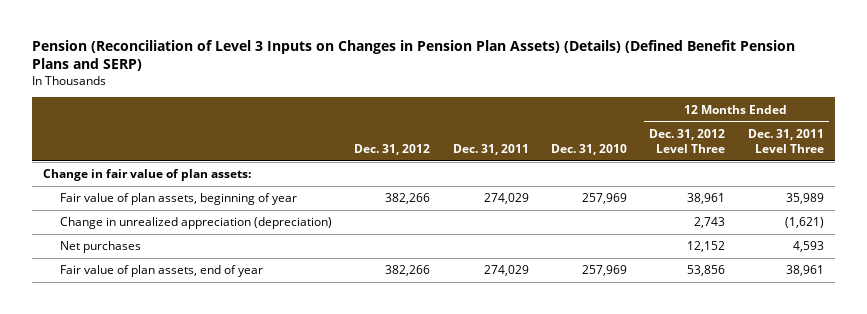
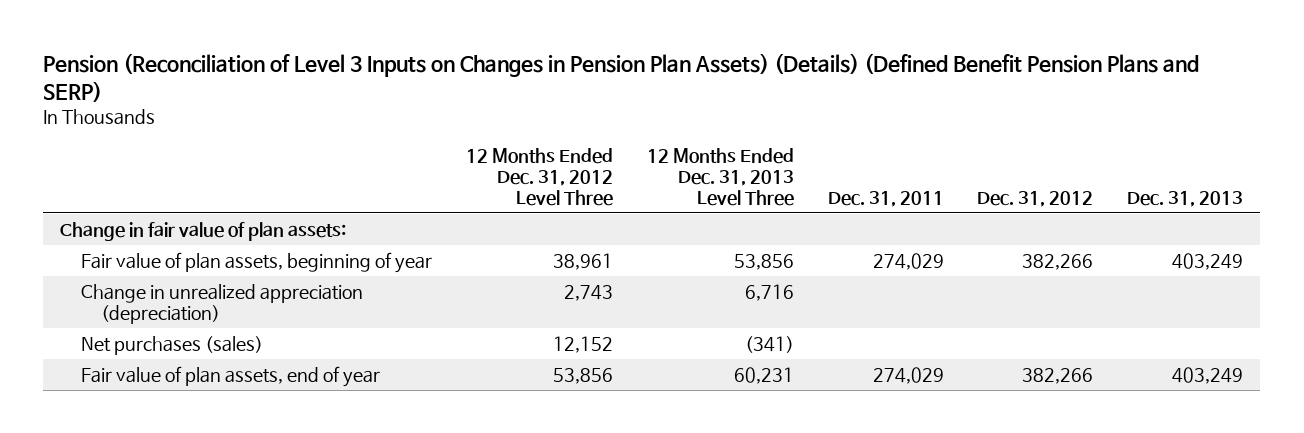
- | Dec. 31, 2012 | Dec. 31, 2011 | Dec. 31, 2010 | 12 Months Ended Dec. 31, 2012 Level Three | 12 Months Ended Dec. 31, 2011 Level Three
+ | 12 Months Ended Dec. 31, 2012 Level Three | 12 Months Ended Dec. 31, 2013 Level Three | Dec. 31, 2011 | Dec. 31, 2012 | Dec. 31, 2013
- Net purchases | | | | 12,152 | 4,593
+ Net purchases (sales) | 12,152 | (341) | | |

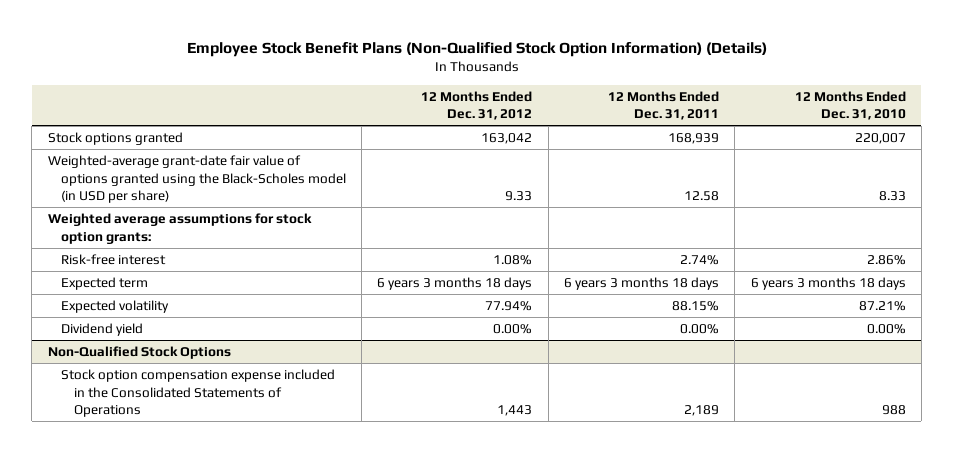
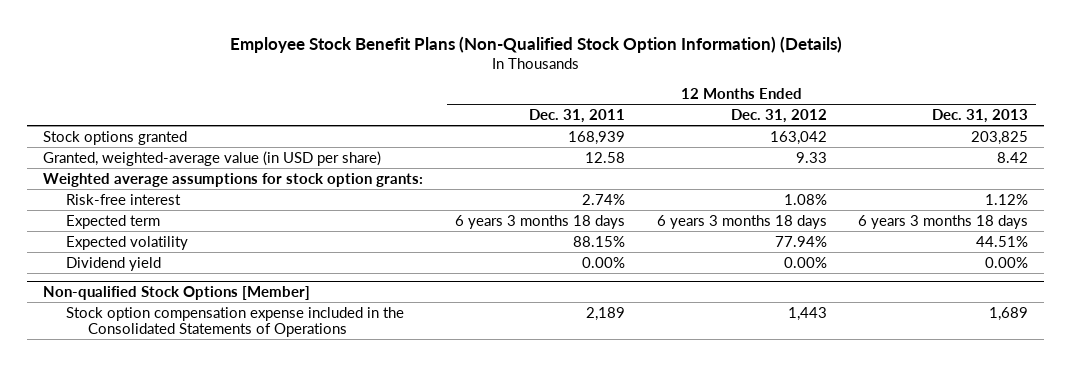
- | 12 Months Ended Dec. 31, 2012 | 12 Months Ended Dec. 31, 2011 | 12 Months Ended Dec. 31, 2010
+ | 12 Months Ended Dec. 31, 2011 | 12 Months Ended Dec. 31, 2012 | 12 Months Ended Dec. 31, 2013
- Weighted-average grant-date fair value of options granted using the Black-Scholes model (in USD per share) | 9.33 | 12.58 | 8.33
+ Granted, weighted-average value (in USD per share) | 12.58 | 9.33 | 8.42
- Non-Qualified Stock Options
+ Non-qualified Stock Options [Member]

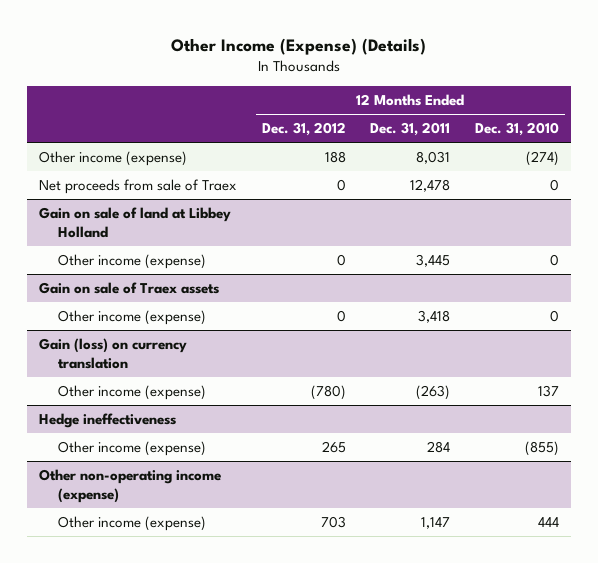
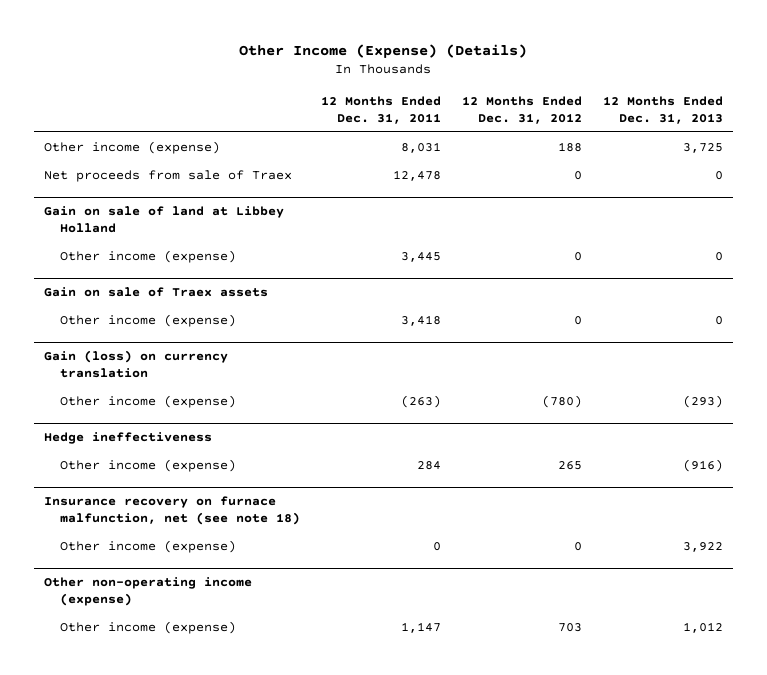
- | 12 Months Ended Dec. 31, 2012 | 12 Months Ended Dec. 31, 2011 | 12 Months Ended Dec. 31, 2010
+ | 12 Months Ended Dec. 31, 2011 | 12 Months Ended Dec. 31, 2012 | 12 Months Ended Dec. 31, 2013
+ Insurance recovery on furnace malfunction, net (see note 18)
+ Other income (expense) | 0 | 0 | 3,922

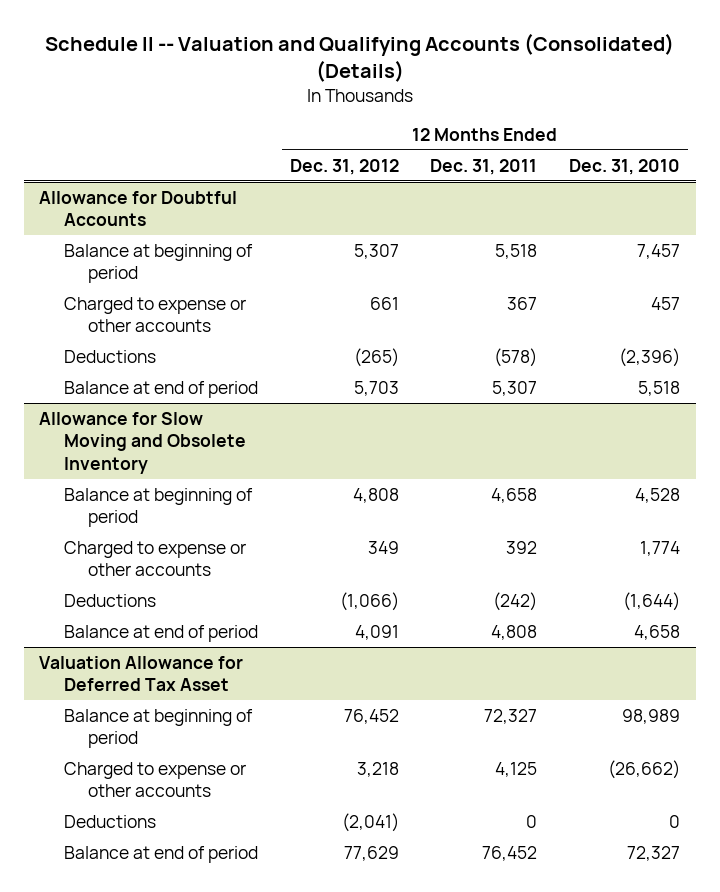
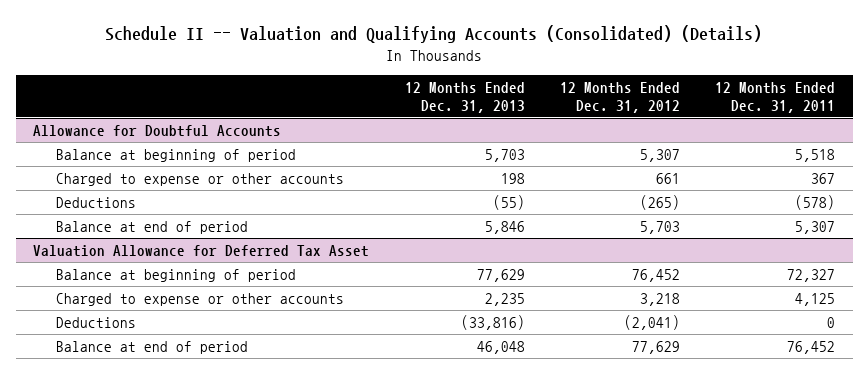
- | 12 Months Ended Dec. 31, 2012 | 12 Months Ended Dec. 31, 2011 | 12 Months Ended Dec. 31, 2010
+ | 12 Months Ended Dec. 31, 2013 | 12 Months Ended Dec. 31, 2012 | 12 Months Ended Dec. 31, 2011
- Allowance for Slow Moving and Obsolete Inventory
- Balance at beginning of period | 4,808 | 4,658 | 4,528
- Charged to expense or other accounts | 349 | 392 | 1,774
- Deductions | (1,066) | (242) | (1,644)
- Balance at end of period | 4,091 | 4,808 | 4,658

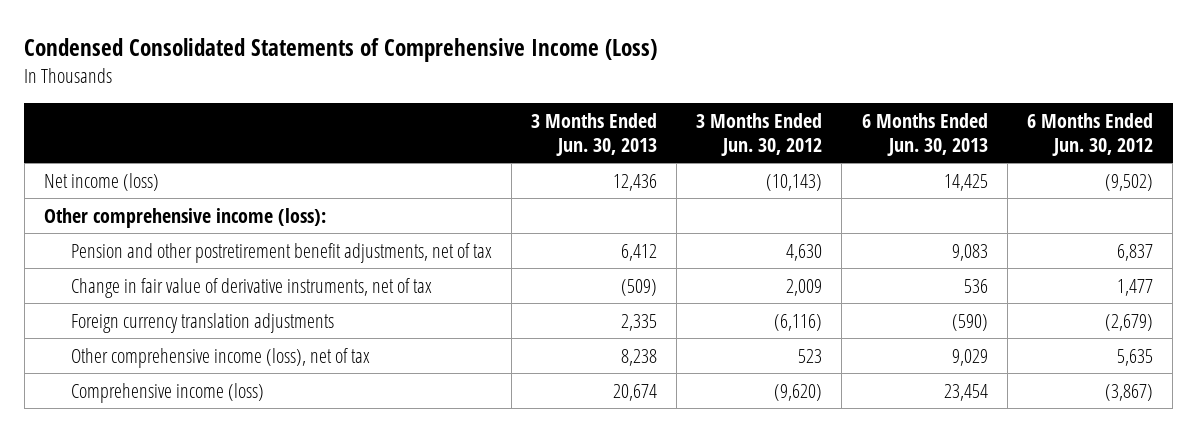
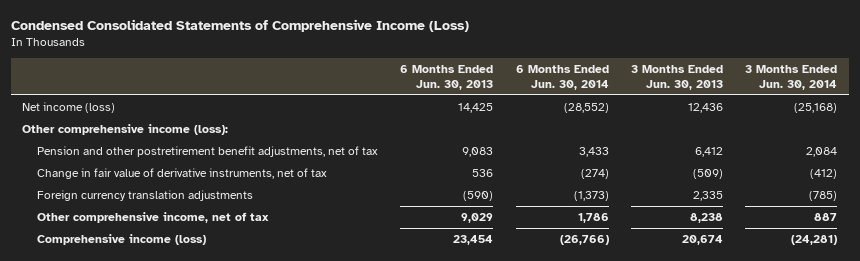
- | 3 Months Ended Jun. 30, 2013 | 3 Months Ended Jun. 30, 2012 | 6 Months Ended Jun. 30, 2013 | 6 Months Ended Jun. 30, 2012
+ | 6 Months Ended Jun. 30, 2013 | 6 Months Ended Jun. 30, 2014 | 3 Months Ended Jun. 30, 2013 | 3 Months Ended Jun. 30, 2014
- Other comprehensive income (loss), net of tax | 8,238 | 523 | 9,029 | 5,635
+ Other comprehensive income, net of tax | 9,029 | 1,786 | 8,238 | 887

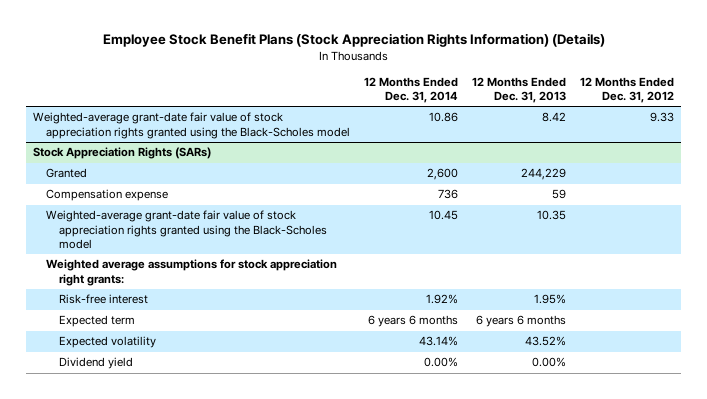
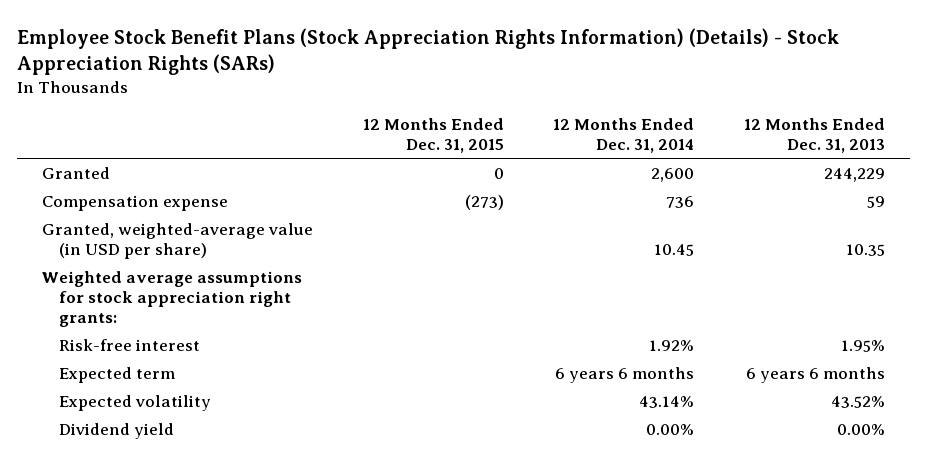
- Employee Stock Benefit Plans (Stock Appreciation Rights Information) (Details)
+ Employee Stock Benefit Plans (Stock Appreciation Rights Information) (Details) - Stock Appreciation Rights (SARs)
- | 12 Months Ended Dec. 31, 2014 | 12 Months Ended Dec. 31, 2013 | 12 Months Ended Dec. 31, 2012
+ | 12 Months Ended Dec. 31, 2015 | 12 Months Ended Dec. 31, 2014 | 12 Months Ended Dec. 31, 2013
- Weighted-average grant-date fair value of stock appreciation rights granted using the Black-Scholes model | 10.86 | 8.42 | 9.33
- Stock Appreciation Rights (SARs)
- Weighted-average grant-date fair value of stock appreciation rights granted using the Black-Scholes model | 10.45 | 10.35 |
+ Granted, weighted-average value (in USD per share) | | 10.45 | 10.35

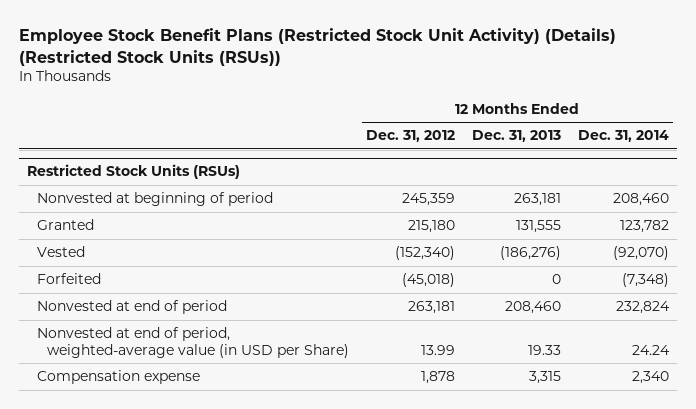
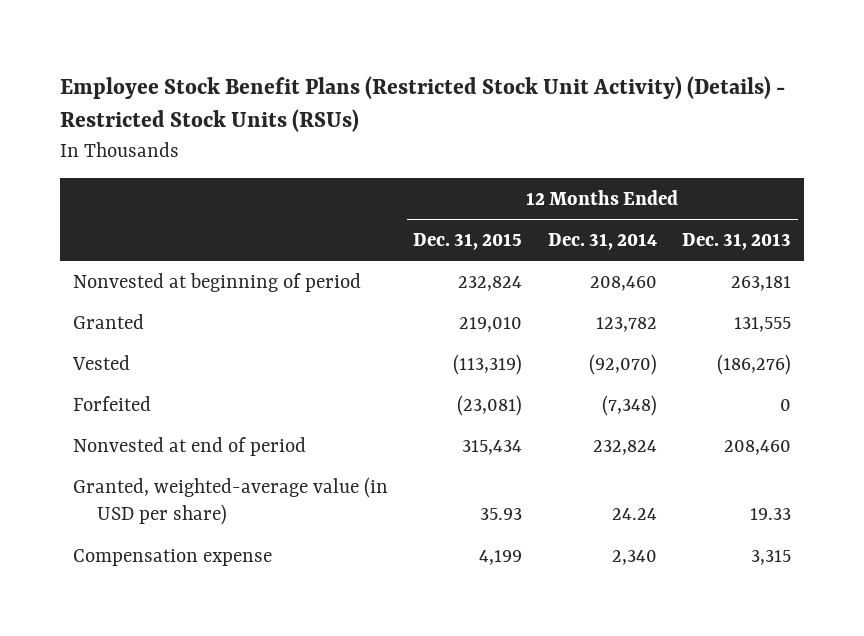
- Employee Stock Benefit Plans (Restricted Stock Unit Activity) (Details) (Restricted Stock Units (RSUs))
+ Employee Stock Benefit Plans (Restricted Stock Unit Activity) (Details) - Restricted Stock Units (RSUs)
- | 12 Months Ended Dec. 31, 2012 | 12 Months Ended Dec. 31, 2013 | 12 Months Ended Dec. 31, 2014
+ | 12 Months Ended Dec. 31, 2015 | 12 Months Ended Dec. 31, 2014 | 12 Months Ended Dec. 31, 2013
- Restricted Stock Units (RSUs)
- Nonvested at end of period, weighted-average value (in USD per Share) | 13.99 | 19.33 | 24.24
+ Granted, weighted-average value (in USD per share) | 35.93 | 24.24 | 19.33

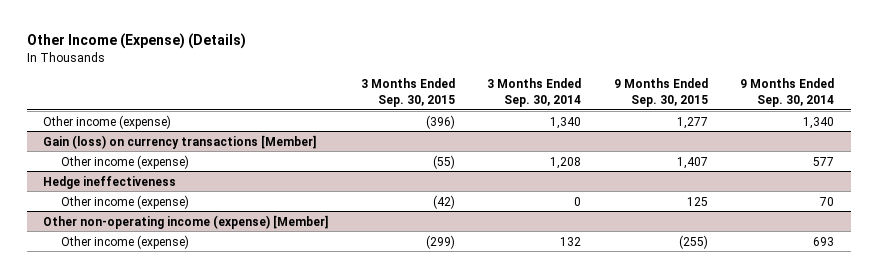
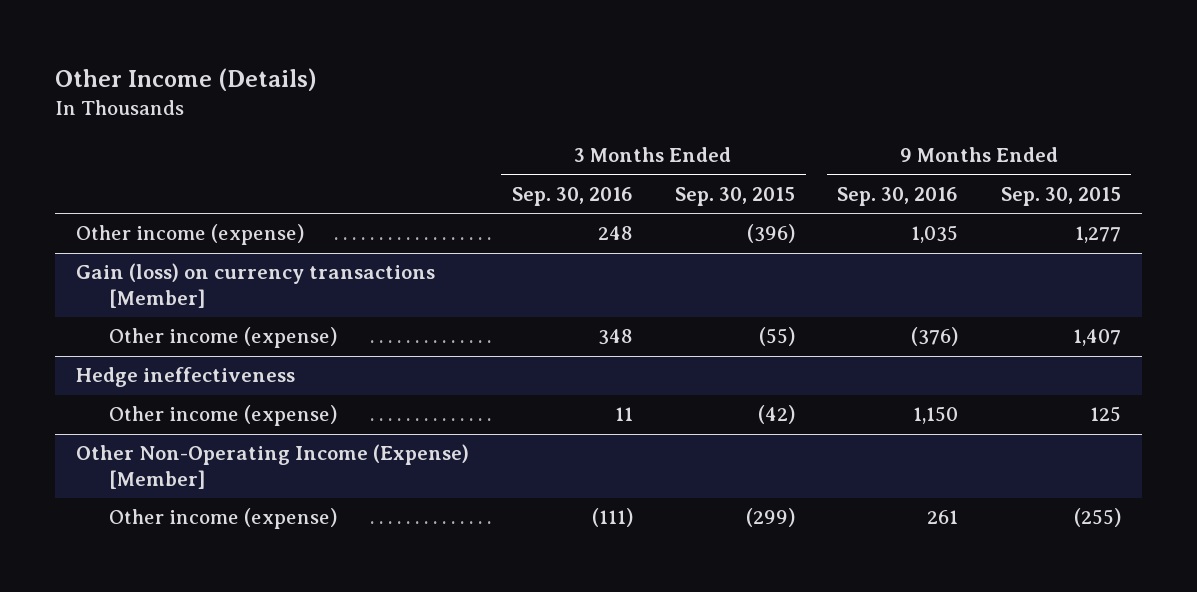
- Other Income (Expense) (Details)
+ Other Income (Details)
- | 3 Months Ended Sep. 30, 2015 | 3 Months Ended Sep. 30, 2014 | 9 Months Ended Sep. 30, 2015 | 9 Months Ended Sep. 30, 2014
+ | 3 Months Ended Sep. 30, 2016 | 3 Months Ended Sep. 30, 2015 | 9 Months Ended Sep. 30, 2016 | 9 Months Ended Sep. 30, 2015
- Other non-operating income (expense) [Member]
+ Other Non-Operating Income (Expense) [Member]

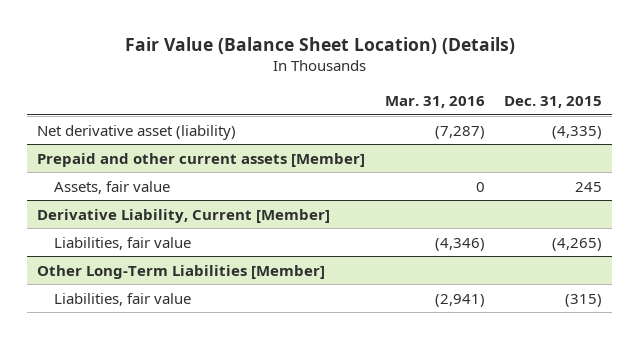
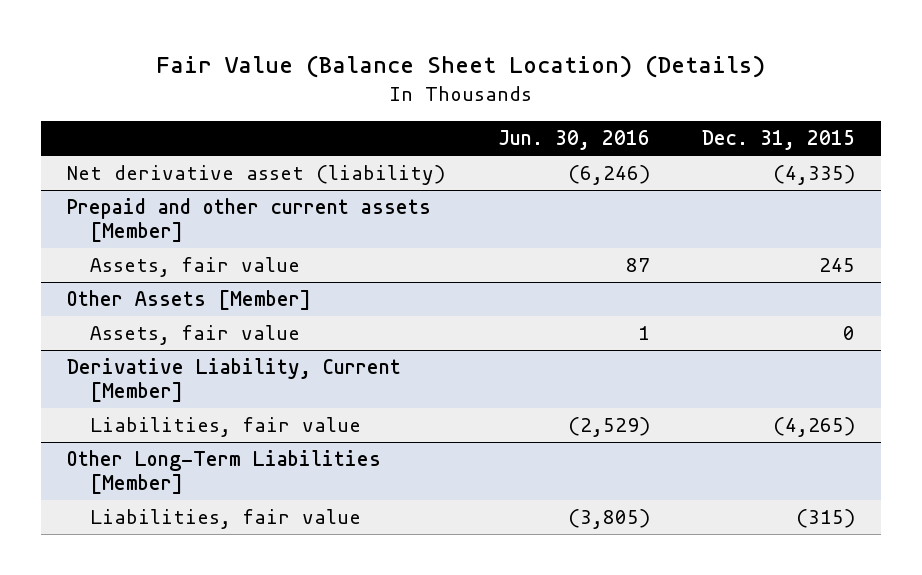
- | Mar. 31, 2016 | Dec. 31, 2015
+ | Jun. 30, 2016 | Dec. 31, 2015
+ Other Assets [Member]
+ Assets, fair value | 1 | 0

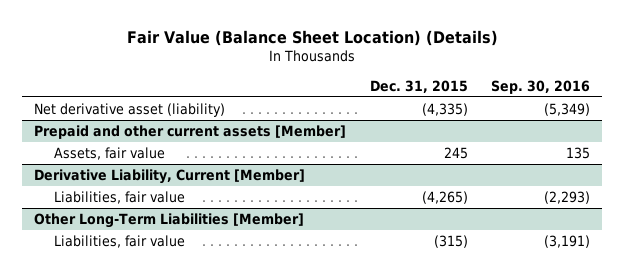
- | Jun. 30, 2016 | Dec. 31, 2015
+ | Dec. 31, 2015 | Sep. 30, 2016
- Other Assets [Member]
- Assets, fair value | 1 | 0

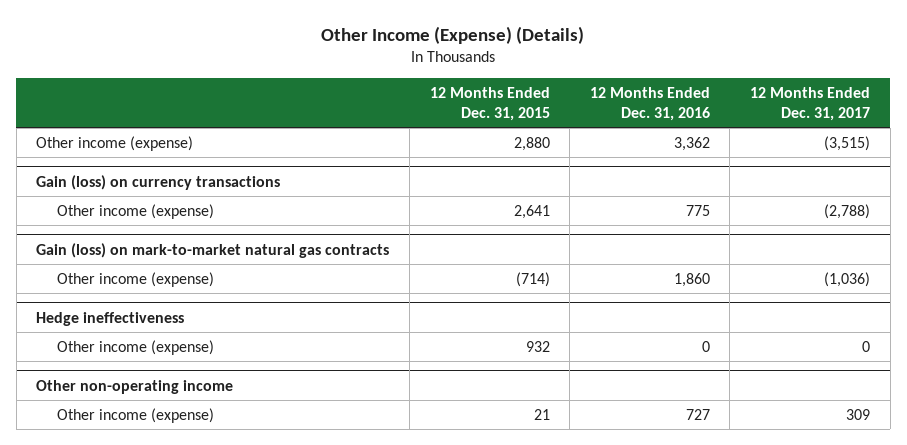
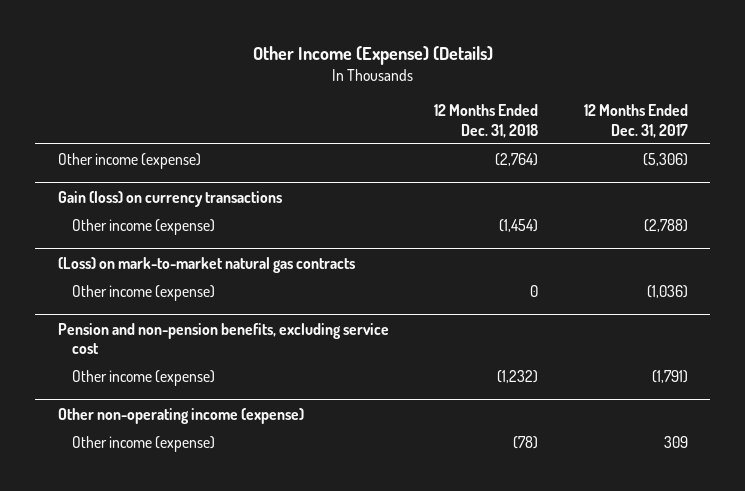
- | 12 Months Ended Dec. 31, 2015 | 12 Months Ended Dec. 31, 2016 | 12 Months Ended Dec. 31, 2017
+ | 12 Months Ended Dec. 31, 2018 | 12 Months Ended Dec. 31, 2017
- Other income (expense) | 2,880 | 3,362 | (3,515)
+ Other income (expense) | (2,764) | (5,306)
- Gain (loss) on mark-to-market natural gas contracts
+ (Loss) on mark-to-market natural gas contracts
- Hedge ineffectiveness
- Other income (expense) | 932 | 0 | 0
- Other non-operating income
+ Pension and non-pension benefits, excluding service cost
+ Other income (expense) | (1,232) | (1,791)
+ Other non-operating income (expense)

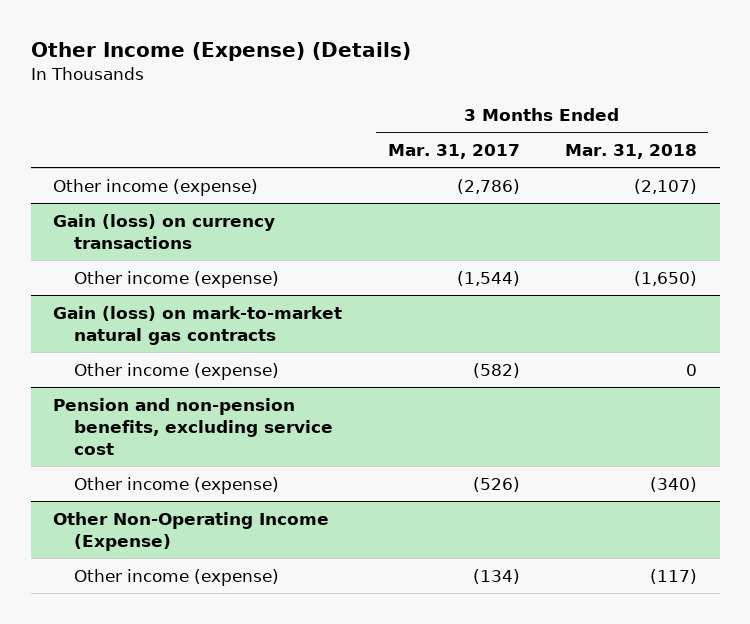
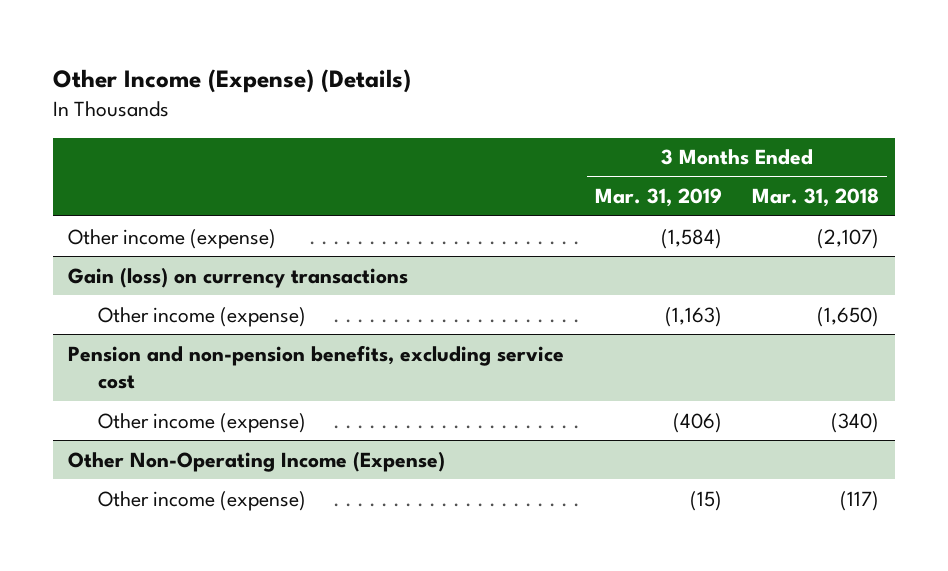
- | 3 Months Ended Mar. 31, 2017 | 3 Months Ended Mar. 31, 2018
+ | 3 Months Ended Mar. 31, 2019 | 3 Months Ended Mar. 31, 2018
- Gain (loss) on mark-to-market natural gas contracts
- Other income (expense) | (582) | 0

